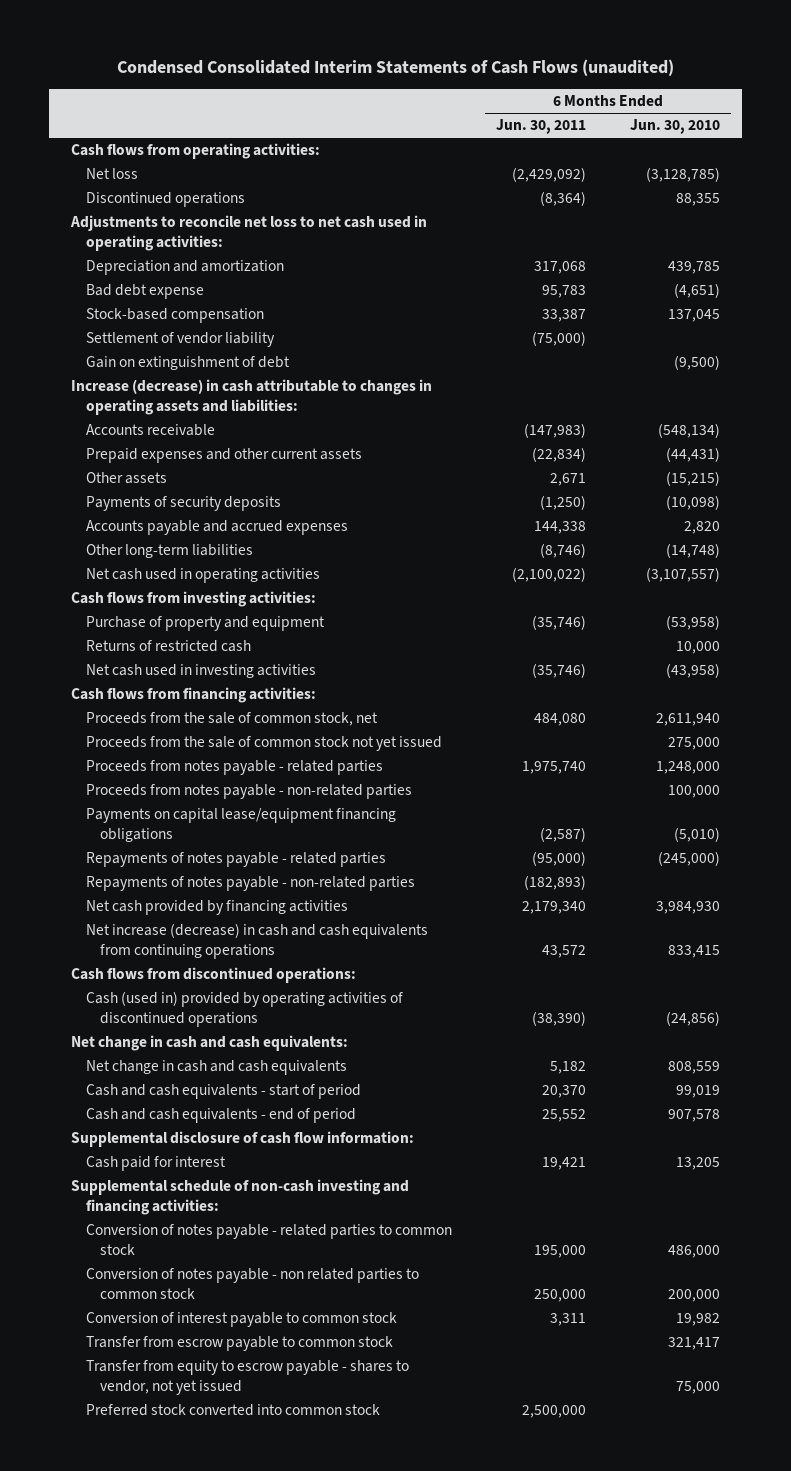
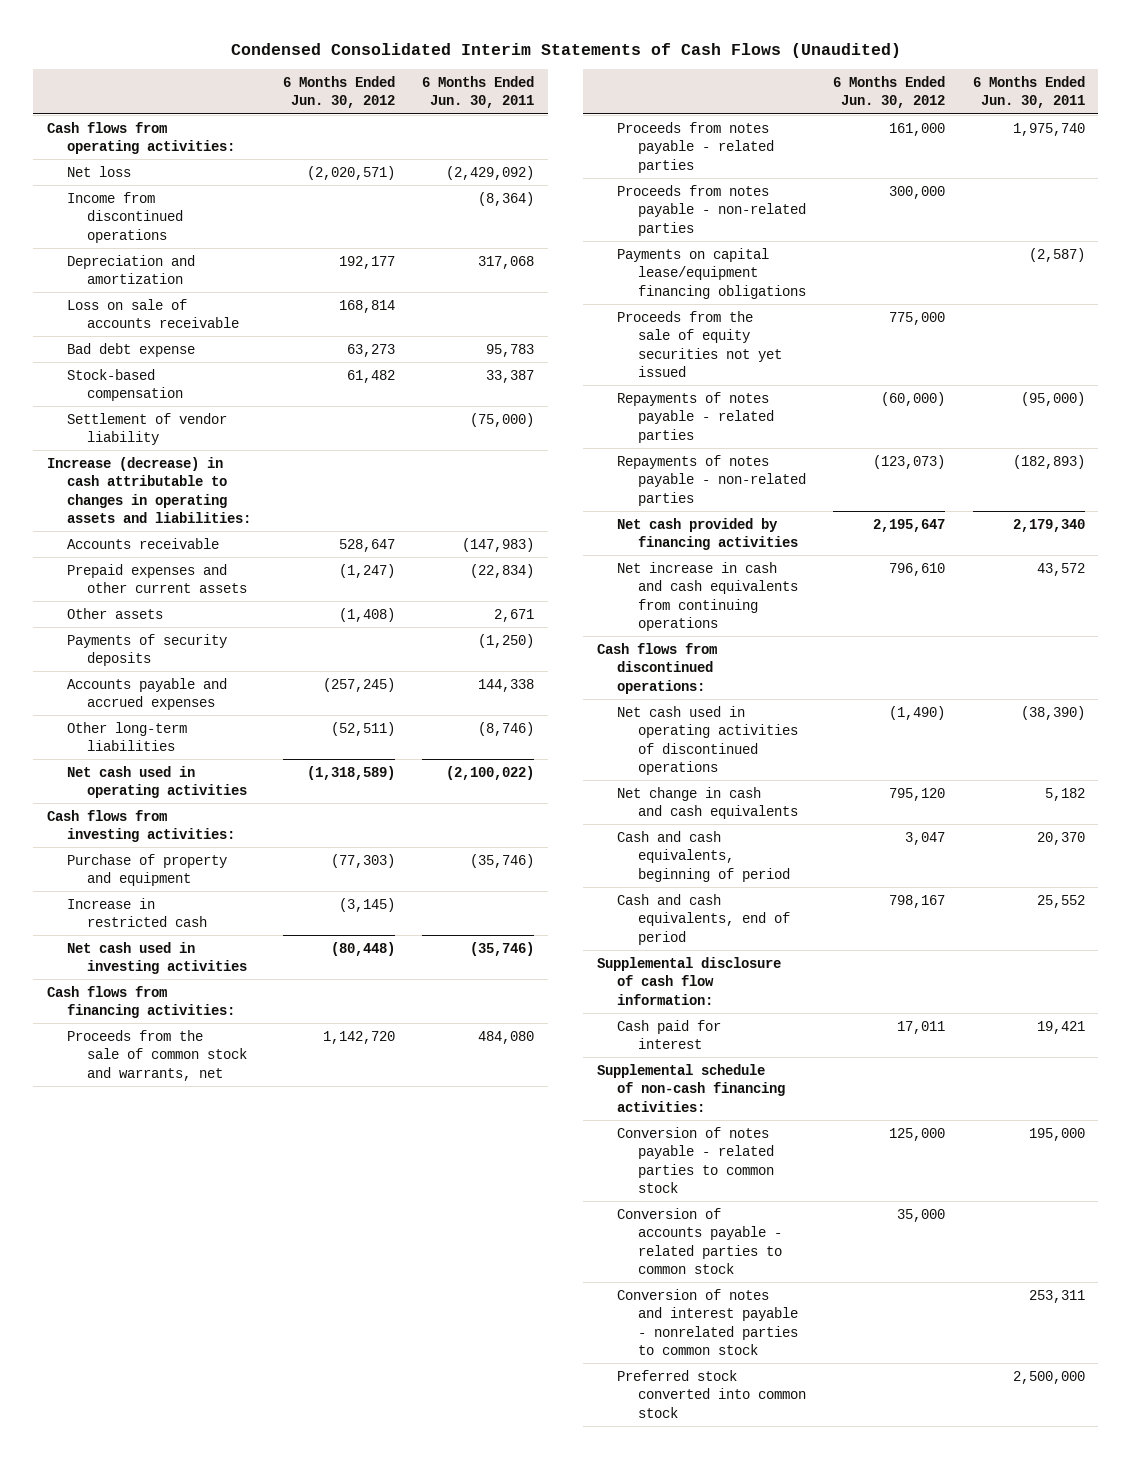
- Condensed Consolidated Interim Statements of Cash Flows (unaudited)
+ Condensed Consolidated Interim Statements of Cash Flows (Unaudited)
- | 6 Months Ended Jun. 30, 2011 | 6 Months Ended Jun. 30, 2010
+ | 6 Months Ended Jun. 30, 2012 | 6 Months Ended Jun. 30, 2011
- Discontinued operations | (8,364) | 88,355
- Adjustments to reconcile net loss to net cash used in operating activities:
+ Income from discontinued operations | | (8,364)
+ Loss on sale of accounts receivable | 168,814 |
- Gain on extinguishment of debt | | (9,500)
- Returns of restricted cash | | 10,000
+ Increase in restricted cash | (3,145) |
- Proceeds from the sale of common stock, net | 484,080 | 2,611,940
- Proceeds from the sale of common stock not yet issued | | 275,000
+ Proceeds from the sale of common stock and warrants, net | 1,142,720 | 484,080
+ Proceeds from the sale of equity securities not yet issued | 775,000 |
- Net increase (decrease) in cash and cash equivalents from continuing operations | 43,572 | 833,415
+ Net increase in cash and cash equivalents from continuing operations | 796,610 | 43,572
- Cash (used in) provided by operating activities of discontinued operations | (38,390) | (24,856)
- Net change in cash and cash equivalents:
+ Net cash used in operating activities of discontinued operations | (1,490) | (38,390)
- Cash and cash equivalents - start of period | 20,370 | 99,019
- Cash and cash equivalents - end of period | 25,552 | 907,578
+ Cash and cash equivalents, beginning of period | 3,047 | 20,370
+ Cash and cash equivalents, end of period | 798,167 | 25,552
- Supplemental schedule of non-cash investing and financing activities:
+ Supplemental schedule of non-cash financing activities:
- Conversion of notes payable - non related parties to common stock | 250,000 | 200,000
- Conversion of interest payable to common stock | 3,311 | 19,982
- Transfer from escrow payable to common stock | | 321,417
- Transfer from equity to escrow payable - shares to vendor, not yet issued | | 75,000
+ Conversion of accounts payable - related parties to common stock | 35,000 |
+ Conversion of notes and interest payable - nonrelated parties to common stock | | 253,311

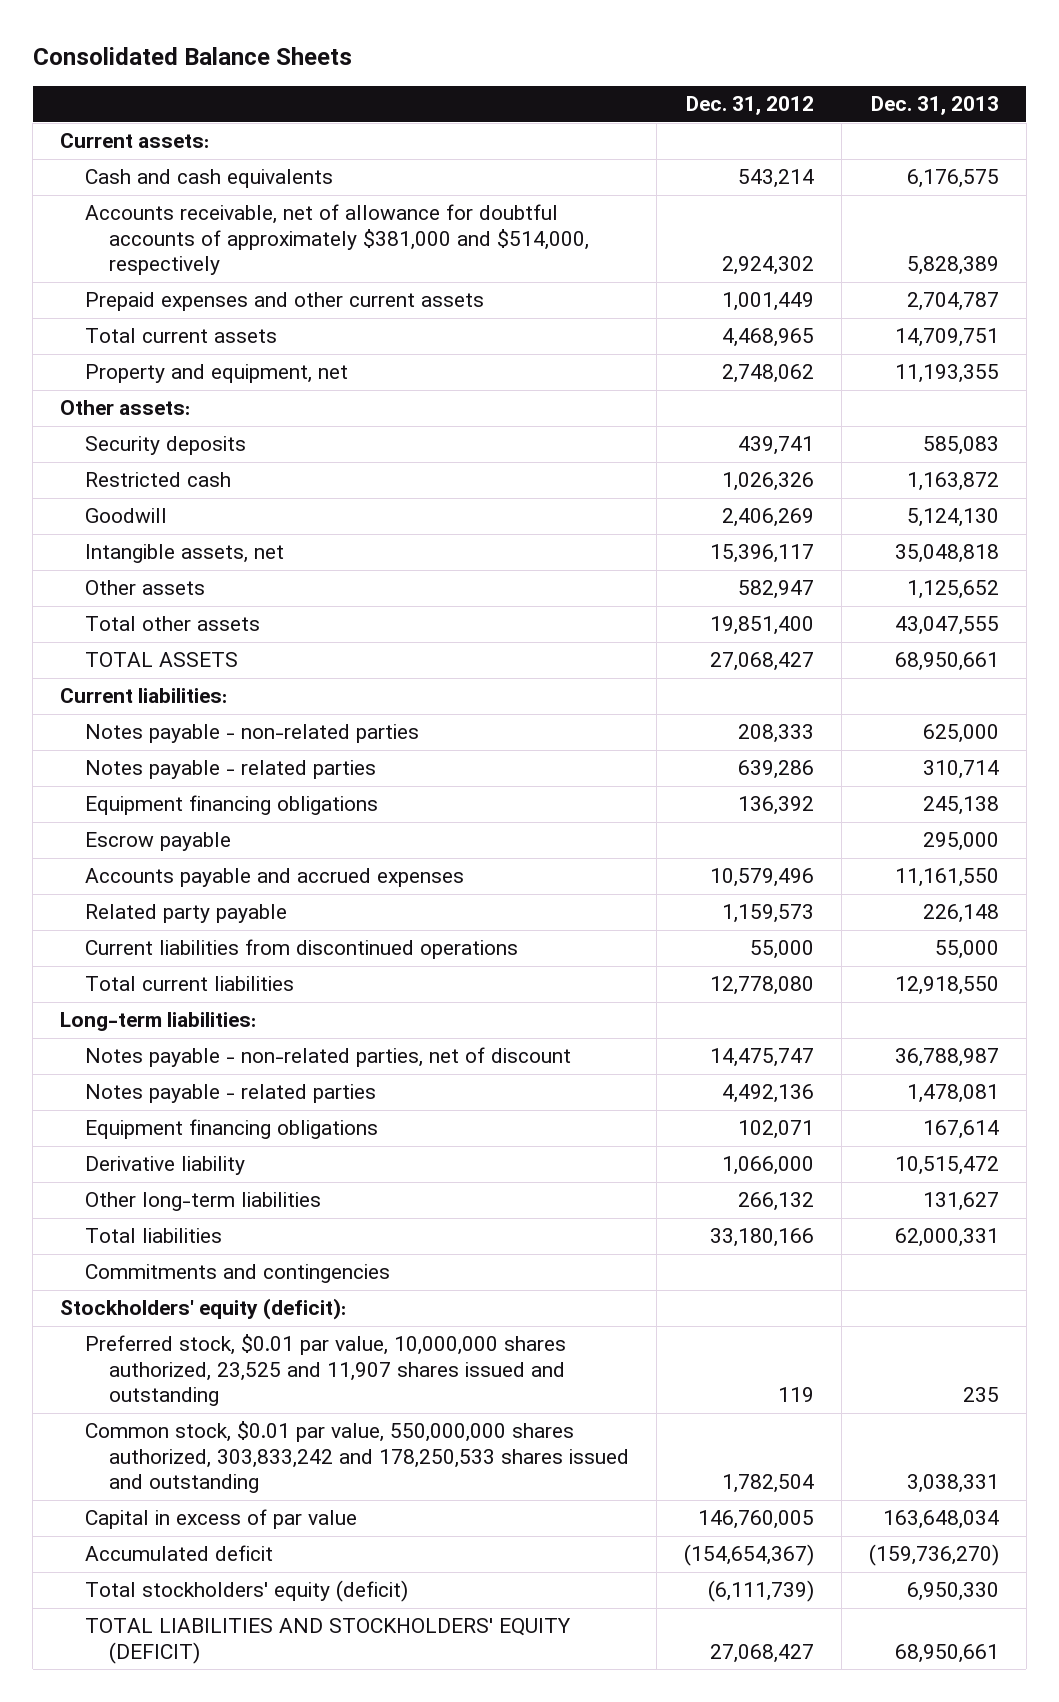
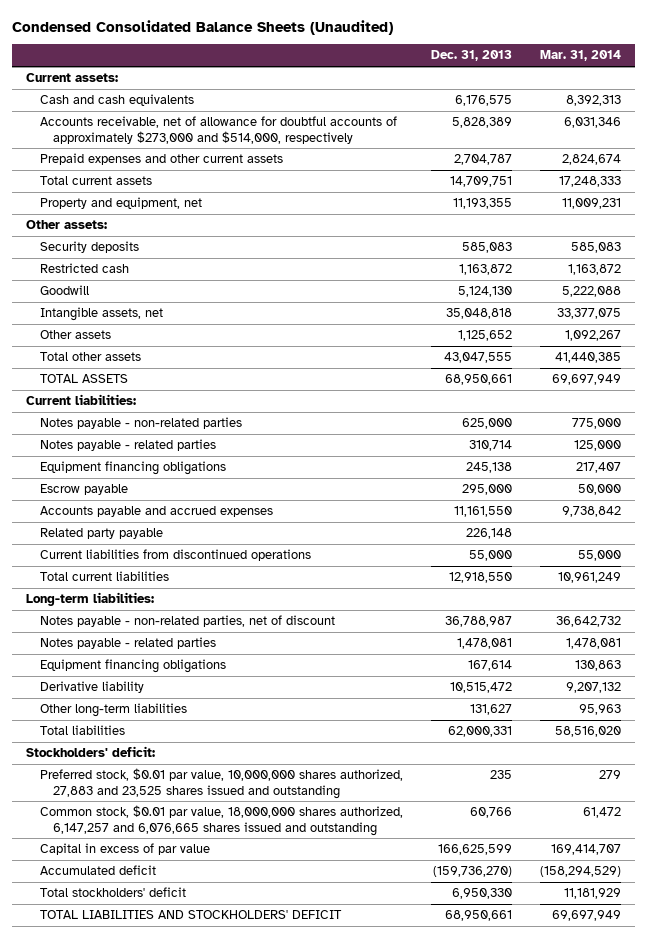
- Consolidated Balance Sheets
+ Condensed Consolidated Balance Sheets (Unaudited)
- | Dec. 31, 2012 | Dec. 31, 2013
+ | Dec. 31, 2013 | Mar. 31, 2014
- Accounts receivable, net of allowance for doubtful accounts of approximately $381,000 and $514,000, respectively | 2,924,302 | 5,828,389
+ Accounts receivable, net of allowance for doubtful accounts of approximately $273,000 and $514,000, respectively | 5,828,389 | 6,031,346
- Commitments and contingencies
- Stockholders' equity (deficit):
- Preferred stock, $0.01 par value, 10,000,000 shares authorized, 23,525 and 11,907 shares issued and outstanding | 119 | 235
- Common stock, $0.01 par value, 550,000,000 shares authorized, 303,833,242 and 178,250,533 shares issued and outstanding | 1,782,504 | 3,038,331
- Capital in excess of par value | 146,760,005 | 163,648,034
+ Stockholders' deficit:
+ Preferred stock, $0.01 par value, 10,000,000 shares authorized, 27,883 and 23,525 shares issued and outstanding | 235 | 279
+ Common stock, $0.01 par value, 18,000,000 shares authorized, 6,147,257 and 6,076,665 shares issued and outstanding | 60,766 | 61,472
+ Capital in excess of par value | 166,625,599 | 169,414,707
- Total stockholders' equity (deficit) | (6,111,739) | 6,950,330
- TOTAL LIABILITIES AND STOCKHOLDERS' EQUITY (DEFICIT) | 27,068,427 | 68,950,661
+ Total stockholders' deficit | 6,950,330 | 11,181,929
+ TOTAL LIABILITIES AND STOCKHOLDERS' DEFICIT | 68,950,661 | 69,697,949

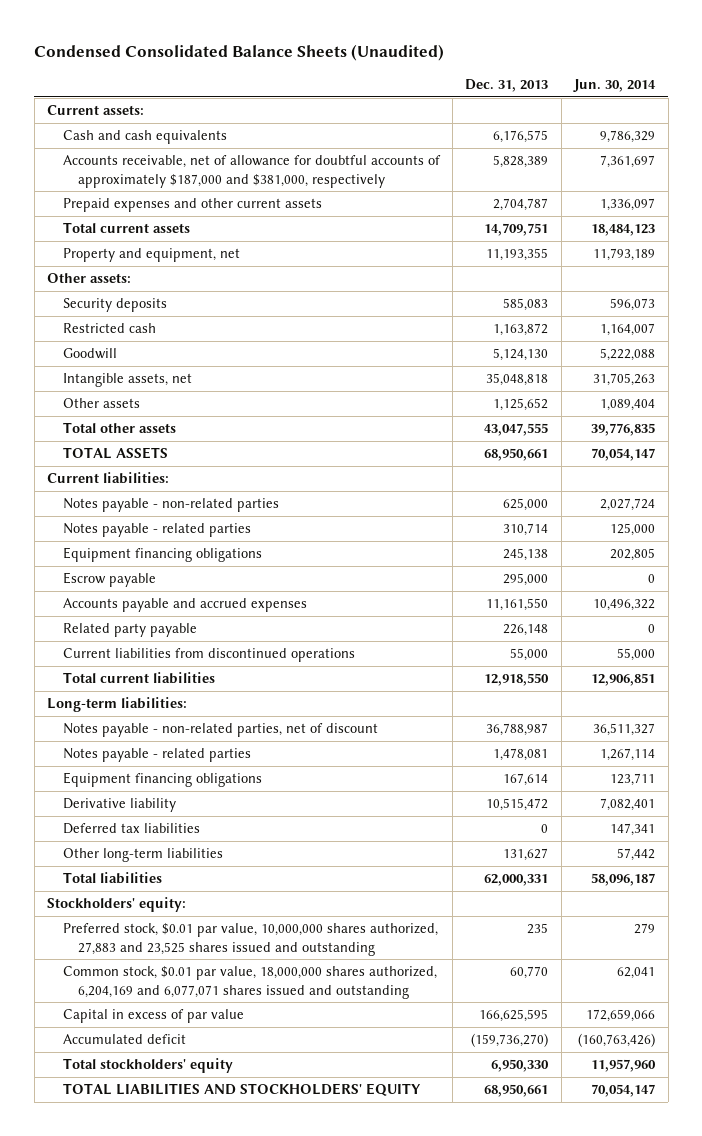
- | Dec. 31, 2013 | Mar. 31, 2014
+ | Dec. 31, 2013 | Jun. 30, 2014
- Accounts receivable, net of allowance for doubtful accounts of approximately $273,000 and $514,000, respectively | 5,828,389 | 6,031,346
+ Accounts receivable, net of allowance for doubtful accounts of approximately $187,000 and $381,000, respectively | 5,828,389 | 7,361,697
+ Deferred tax liabilities | 0 | 147,341
- Stockholders' deficit:
+ Stockholders' equity:
- Common stock, $0.01 par value, 18,000,000 shares authorized, 6,147,257 and 6,076,665 shares issued and outstanding | 60,766 | 61,472
- Capital in excess of par value | 166,625,599 | 169,414,707
+ Common stock, $0.01 par value, 18,000,000 shares authorized, 6,204,169 and 6,077,071 shares issued and outstanding | 60,770 | 62,041
+ Capital in excess of par value | 166,625,595 | 172,659,066
- Total stockholders' deficit | 6,950,330 | 11,181,929
- TOTAL LIABILITIES AND STOCKHOLDERS' DEFICIT | 68,950,661 | 69,697,949
+ Total stockholders' equity | 6,950,330 | 11,957,960
+ TOTAL LIABILITIES AND STOCKHOLDERS' EQUITY | 68,950,661 | 70,054,147

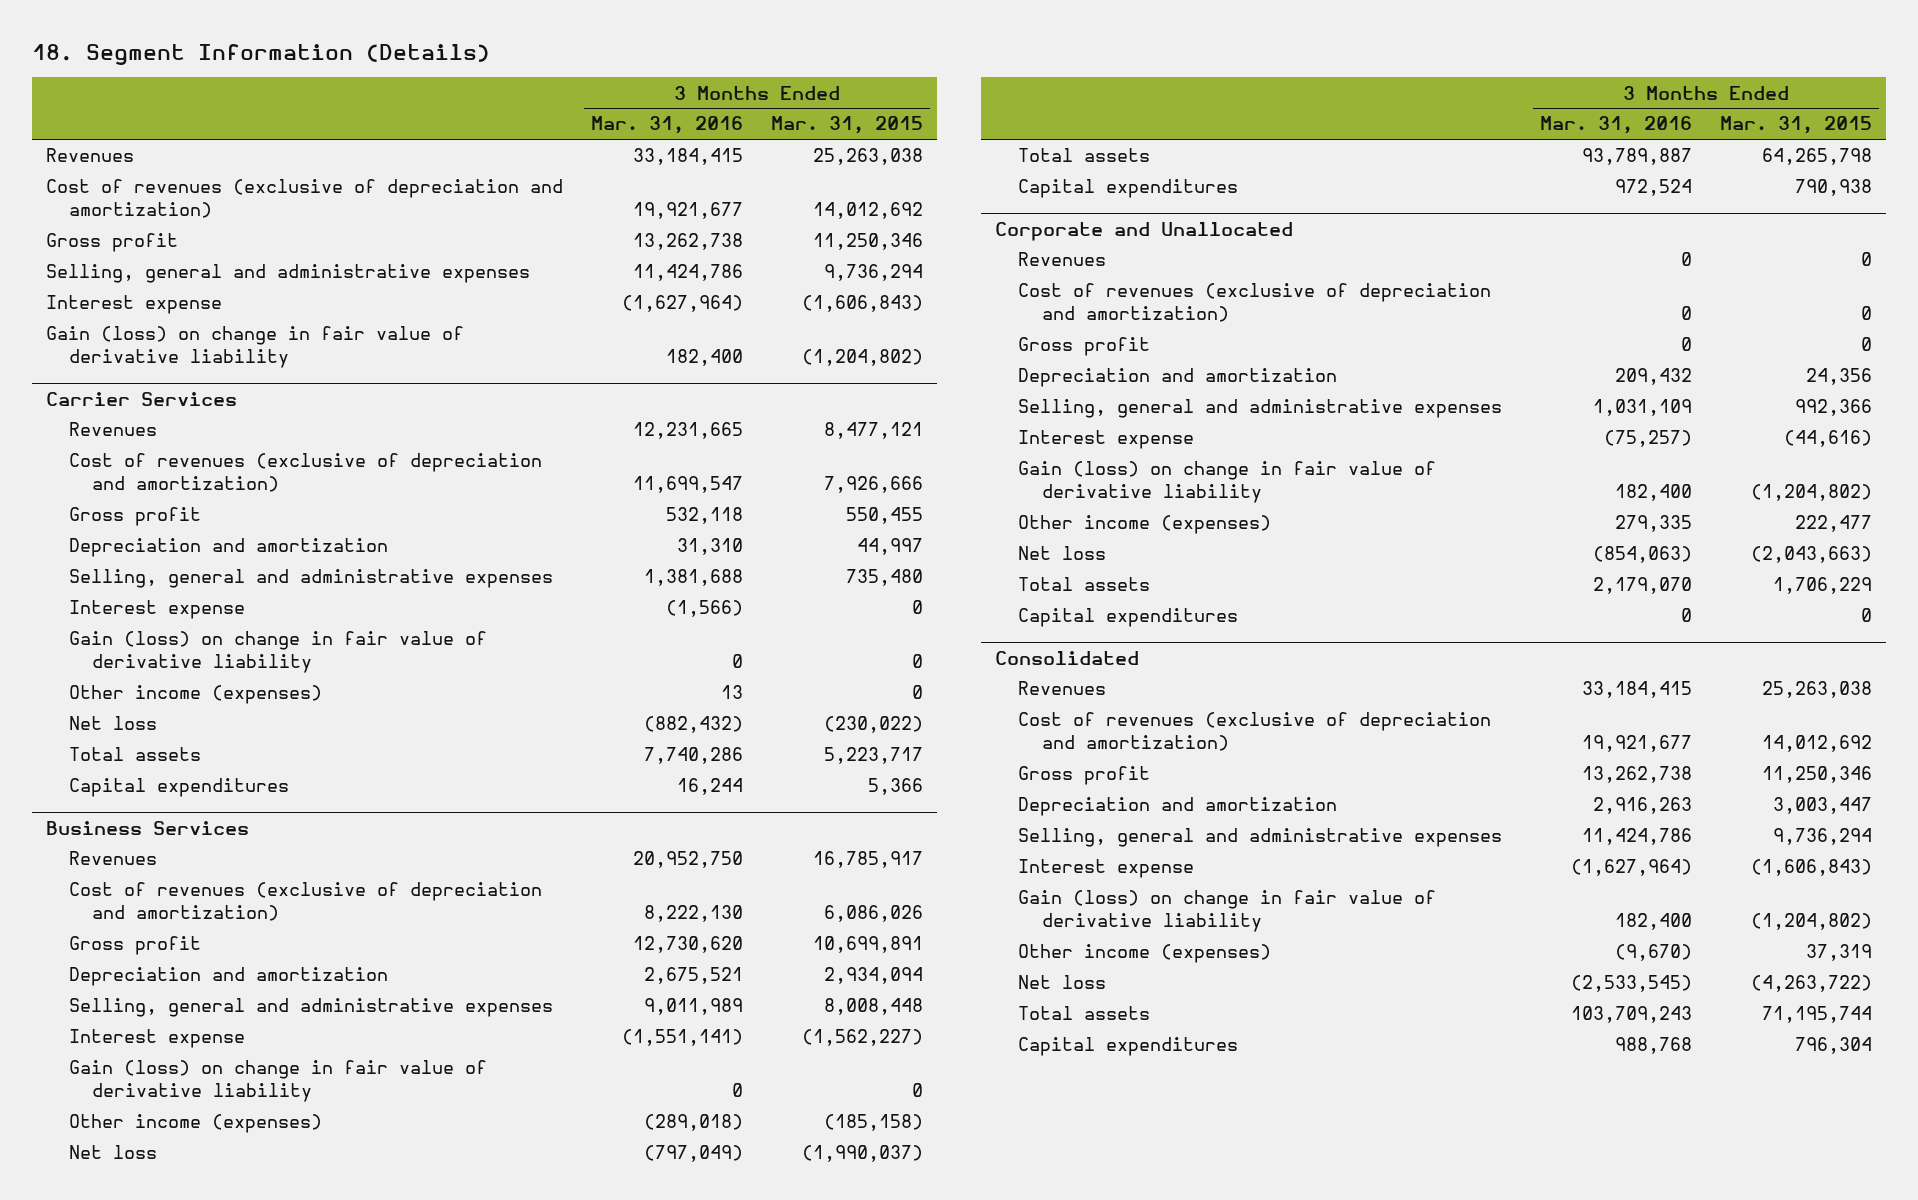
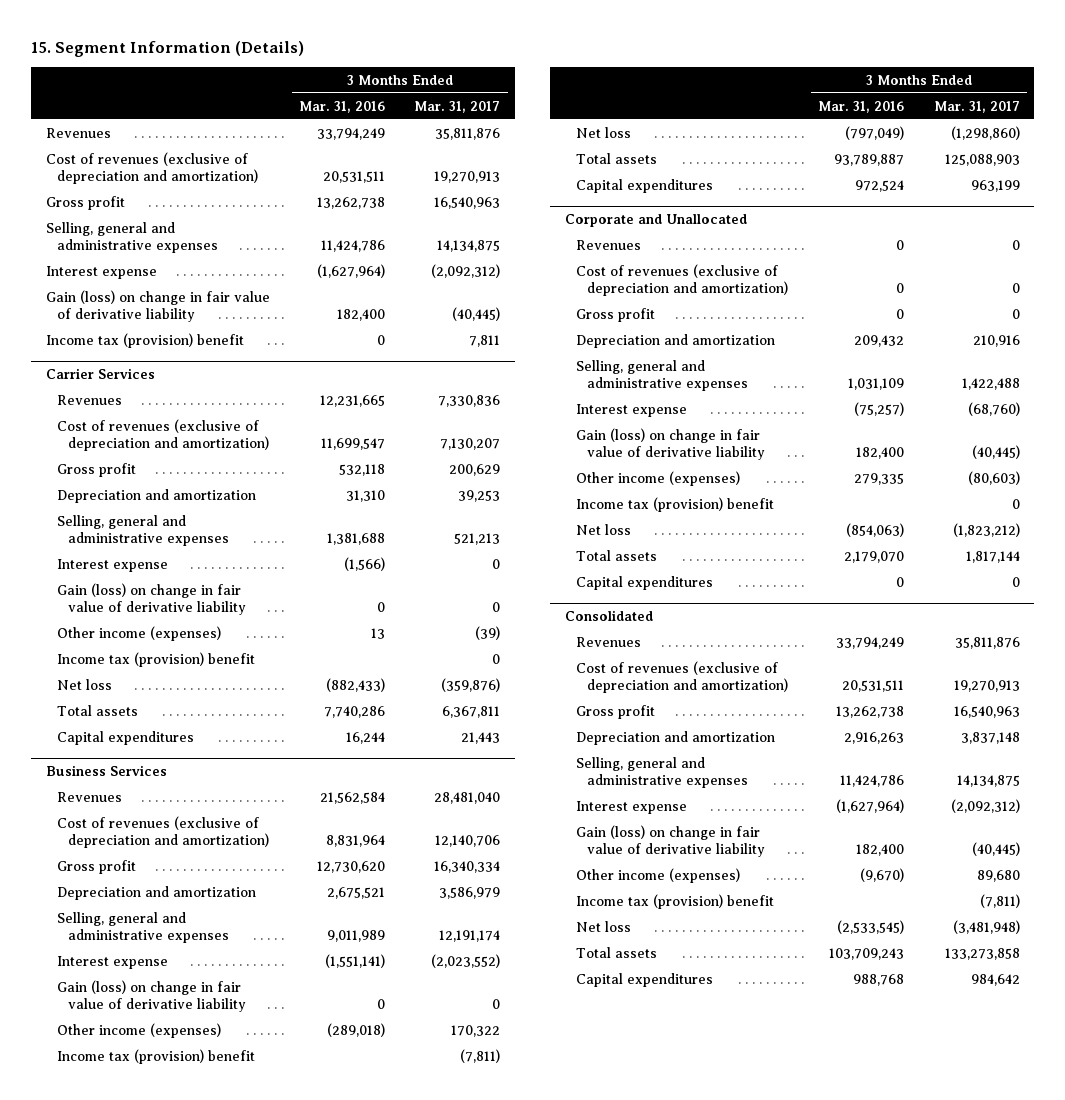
- 18. Segment Information (Details)
+ 15. Segment Information (Details)
- | 3 Months Ended Mar. 31, 2016 | 3 Months Ended Mar. 31, 2015
+ | 3 Months Ended Mar. 31, 2016 | 3 Months Ended Mar. 31, 2017
- Revenues | 33,184,415 | 25,263,038
- Cost of revenues (exclusive of depreciation and amortization) | 19,921,677 | 14,012,692
+ Revenues | 33,794,249 | 35,811,876
+ Cost of revenues (exclusive of depreciation and amortization) | 20,531,511 | 19,270,913
+ Income tax (provision) benefit | 0 | 7,811
@ Carrier Services
- Net loss | (882,432) | (230,022)
+ Income tax (provision) benefit | | 0
+ Net loss | (882,433) | (359,876)
@ Business Services
- Revenues | 20,952,750 | 16,785,917
- Cost of revenues (exclusive of depreciation and amortization) | 8,222,130 | 6,086,026
+ Revenues | 21,562,584 | 28,481,040
+ Cost of revenues (exclusive of depreciation and amortization) | 8,831,964 | 12,140,706
+ Income tax (provision) benefit | | (7,811)
@ Corporate and Unallocated
+ Income tax (provision) benefit | | 0
@ Consolidated
- Revenues | 33,184,415 | 25,263,038
- Cost of revenues (exclusive of depreciation and amortization) | 19,921,677 | 14,012,692
+ Revenues | 33,794,249 | 35,811,876
+ Cost of revenues (exclusive of depreciation and amortization) | 20,531,511 | 19,270,913
+ Income tax (provision) benefit | | (7,811)

